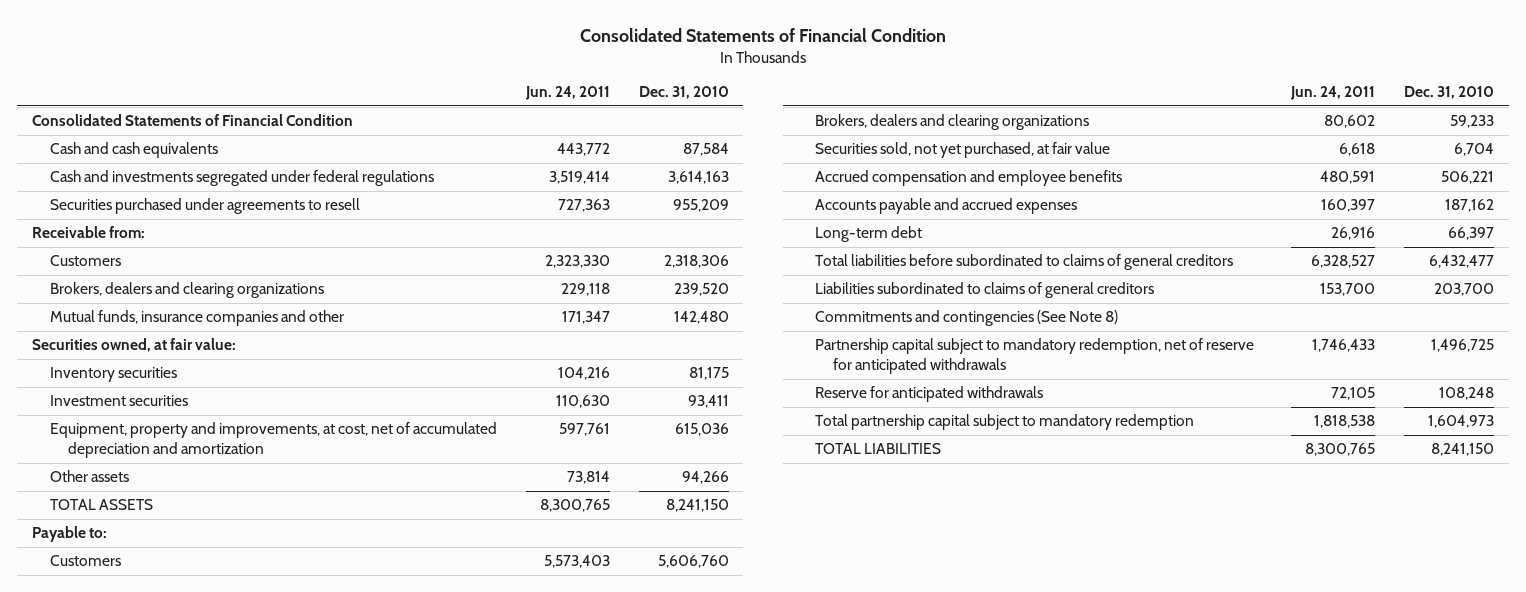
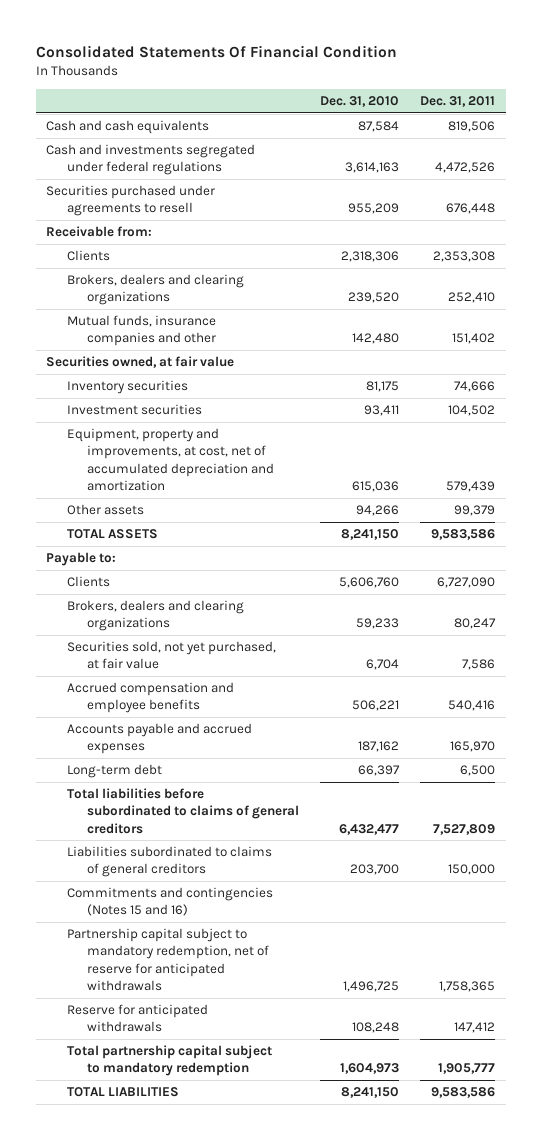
- Consolidated Statements of Financial Condition
+ Consolidated Statements Of Financial Condition
- | Jun. 24, 2011 | Dec. 31, 2010
+ | Dec. 31, 2010 | Dec. 31, 2011
- Consolidated Statements of Financial Condition
- Customers | 2,323,330 | 2,318,306
+ Clients | 2,318,306 | 2,353,308
- Securities owned, at fair value:
+ Securities owned, at fair value
- Customers | 5,573,403 | 5,606,760
+ Clients | 5,606,760 | 6,727,090
- Commitments and contingencies (See Note 8)
+ Commitments and contingencies (Notes 15 and 16)

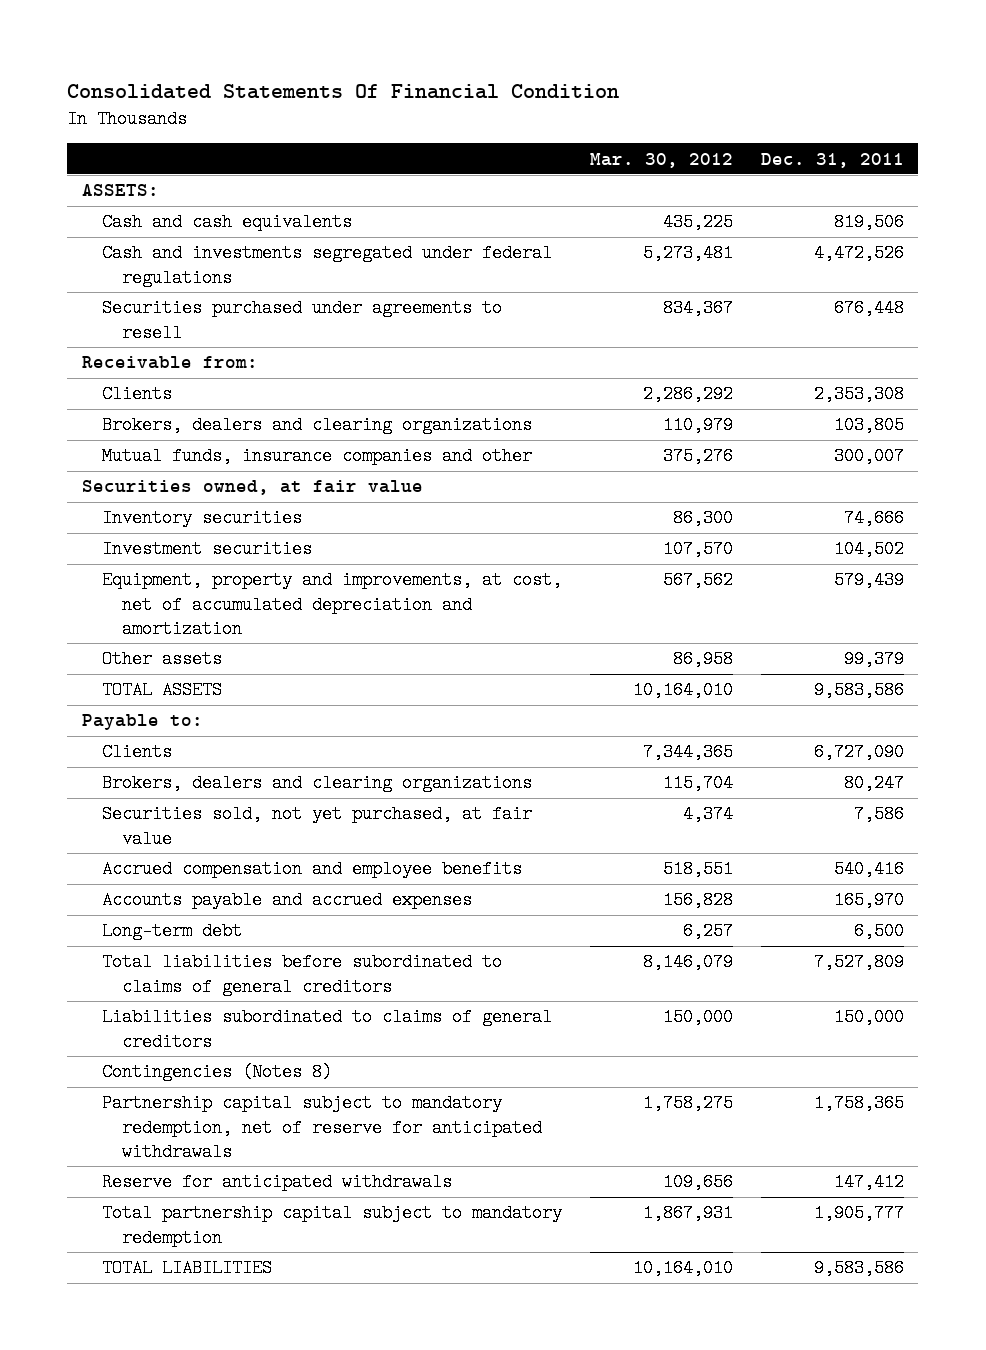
- | Dec. 31, 2010 | Dec. 31, 2011
+ | Mar. 30, 2012 | Dec. 31, 2011
+ ASSETS:
- Brokers, dealers and clearing organizations | 239,520 | 252,410
- Mutual funds, insurance companies and other | 142,480 | 151,402
+ Brokers, dealers and clearing organizations | 110,979 | 103,805
+ Mutual funds, insurance companies and other | 375,276 | 300,007
- Commitments and contingencies (Notes 15 and 16)
+ Contingencies (Notes 8)

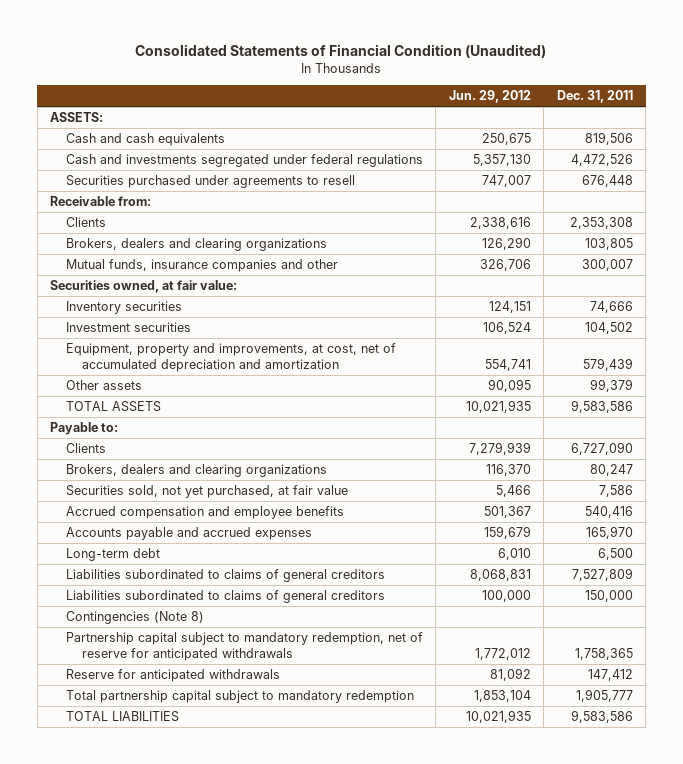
- Consolidated Statements Of Financial Condition
+ Consolidated Statements of Financial Condition (Unaudited)
- | Mar. 30, 2012 | Dec. 31, 2011
+ | Jun. 29, 2012 | Dec. 31, 2011
- Securities owned, at fair value
+ Securities owned, at fair value:
- Total liabilities before subordinated to claims of general creditors | 8,146,079 | 7,527,809
+ Liabilities subordinated to claims of general creditors | 8,068,831 | 7,527,809
- Contingencies (Notes 8)
+ Contingencies (Note 8)

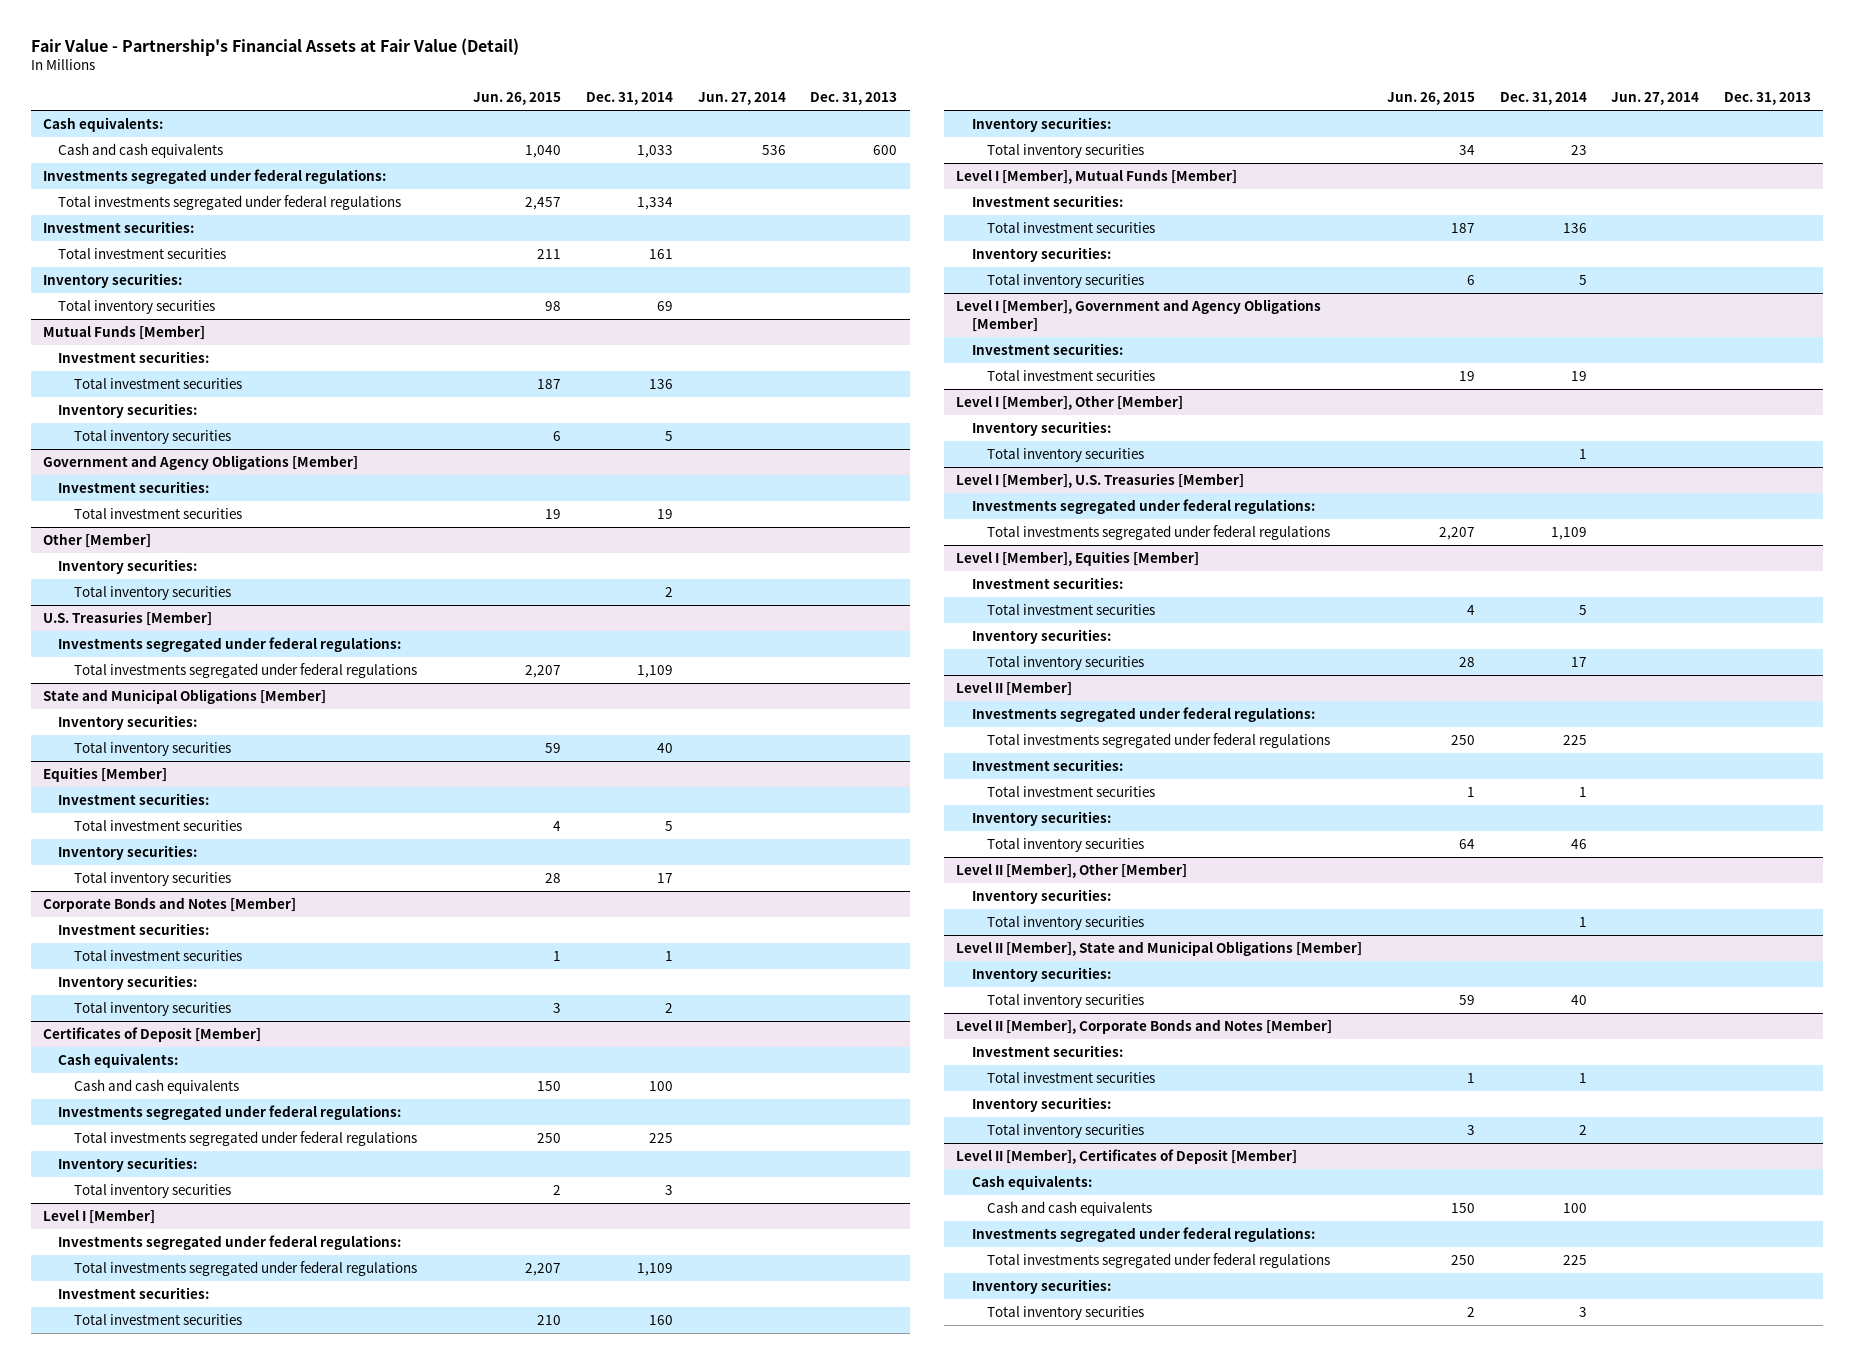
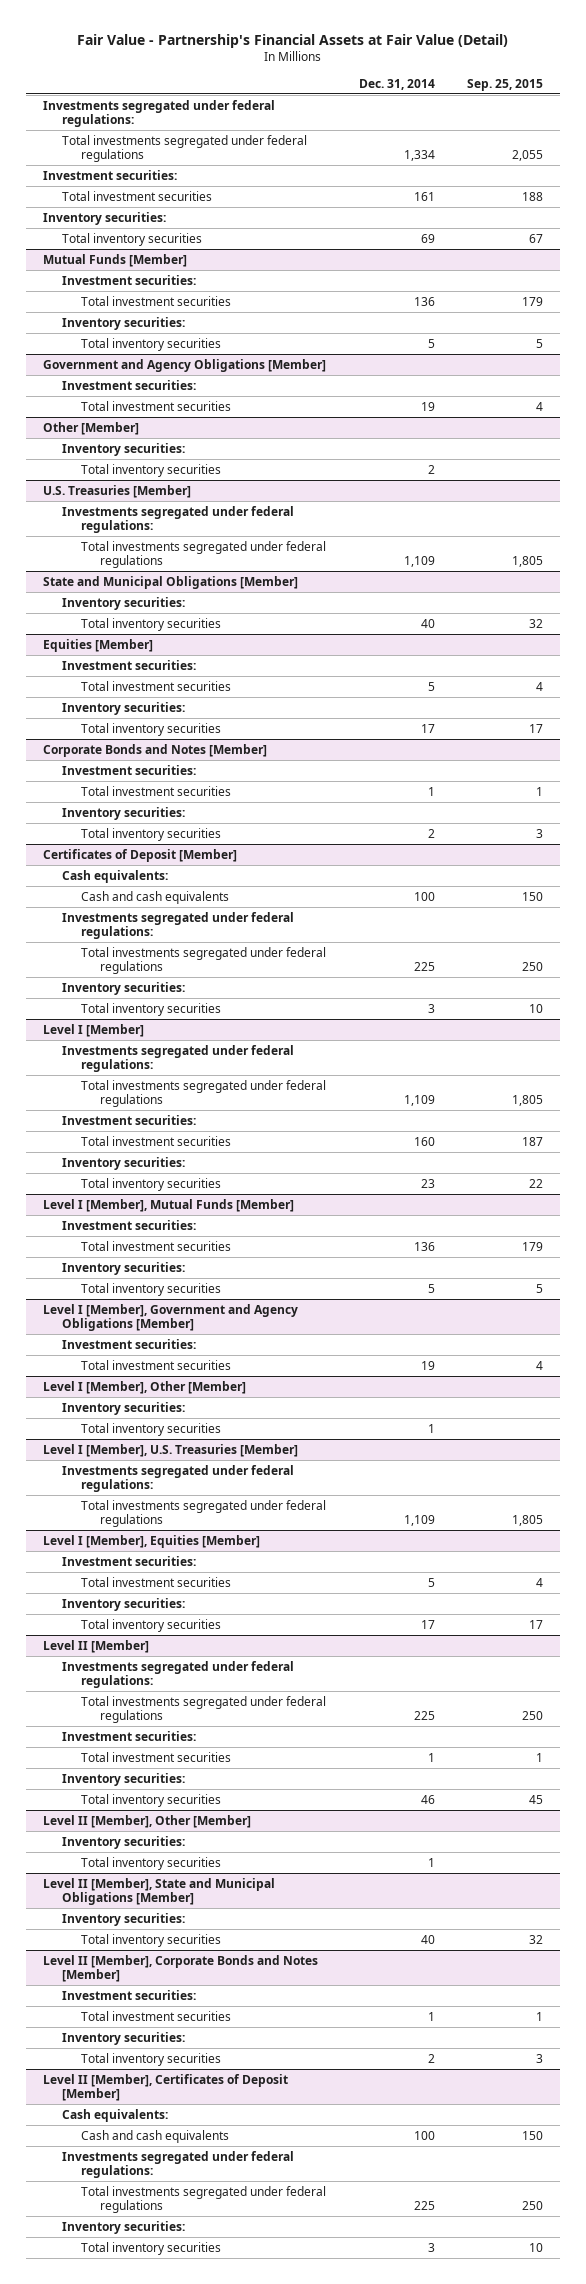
- | Jun. 26, 2015 | Dec. 31, 2014 | Jun. 27, 2014 | Dec. 31, 2013
+ | Dec. 31, 2014 | Sep. 25, 2015
- Cash equivalents:
- Cash and cash equivalents | 1,040 | 1,033 | 536 | 600

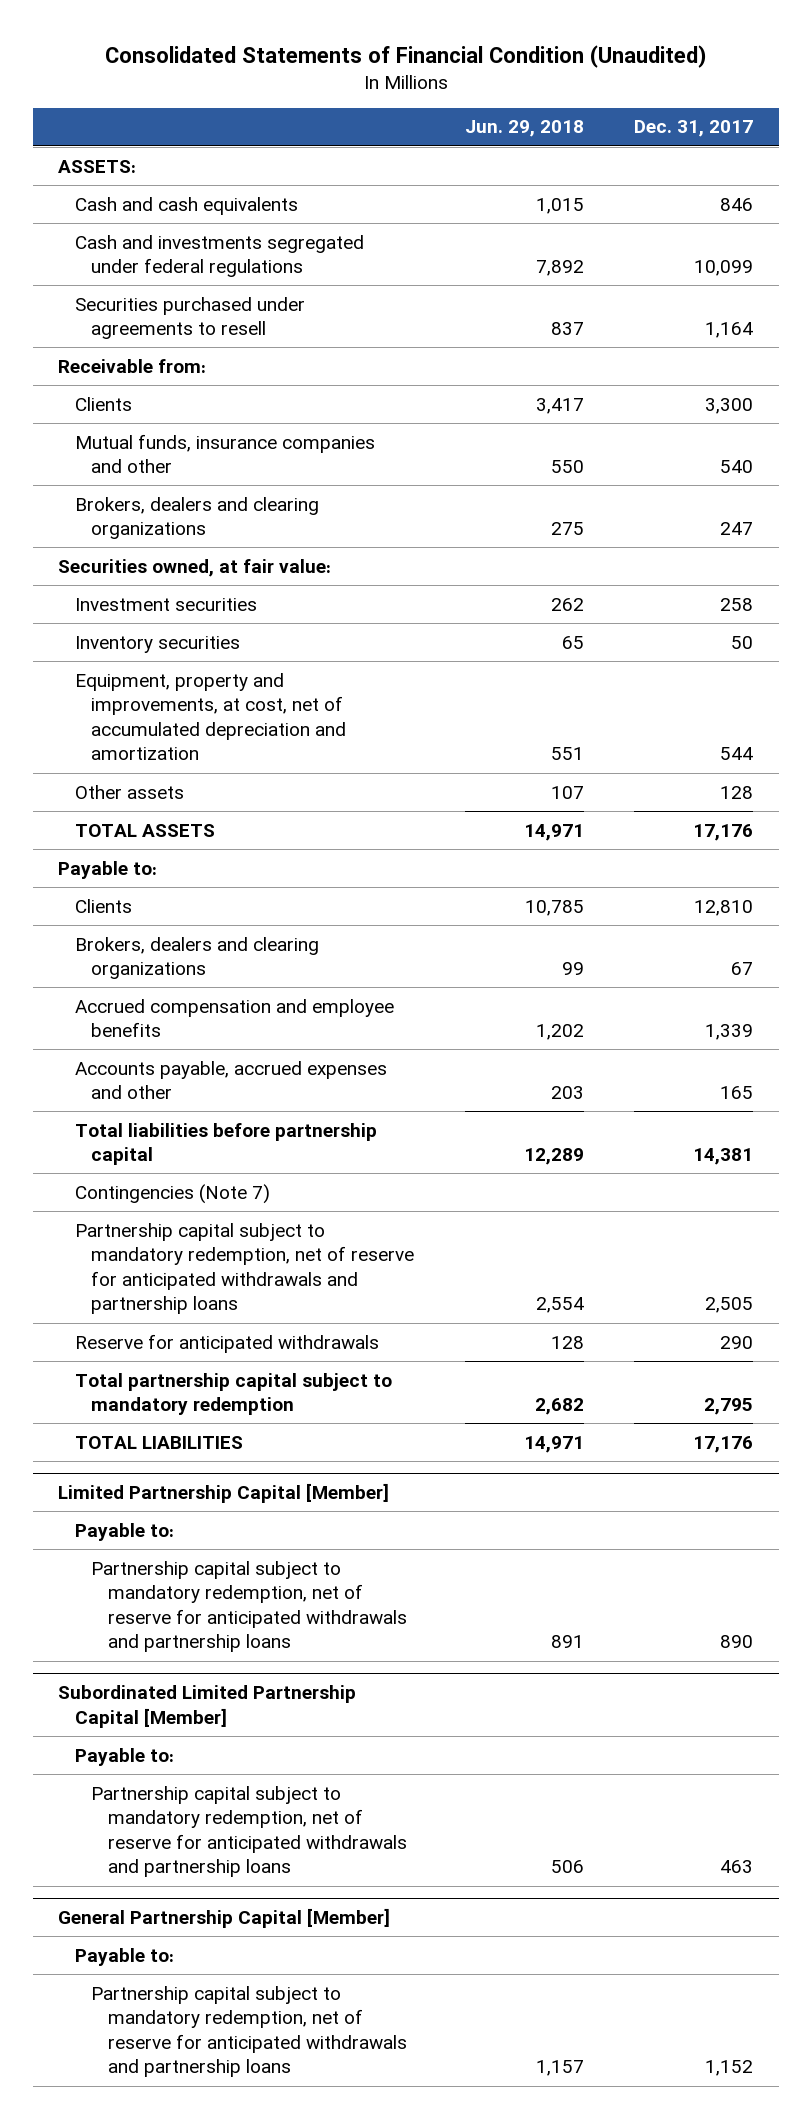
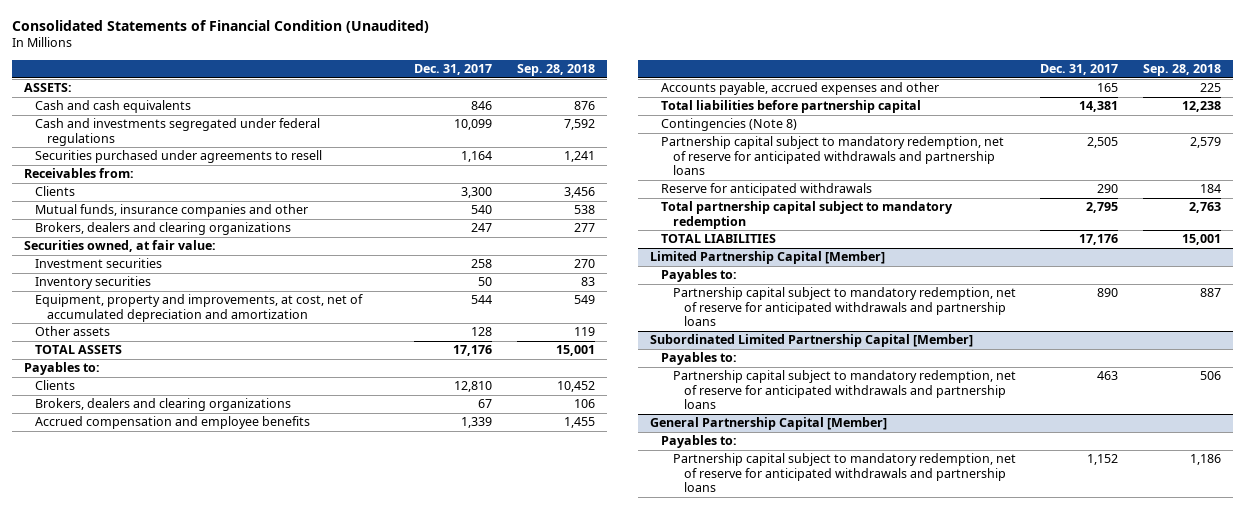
- | Jun. 29, 2018 | Dec. 31, 2017
+ | Dec. 31, 2017 | Sep. 28, 2018
- Receivable from:
+ Receivables from:
- Payable to:
+ Payables to:
- Contingencies (Note 7)
+ Contingencies (Note 8)
@ Limited Partnership Capital [Member]
- Payable to:
+ Payables to:
@ Subordinated Limited Partnership Capital [Member]
- Payable to:
+ Payables to:
@ General Partnership Capital [Member]
- Payable to:
+ Payables to:

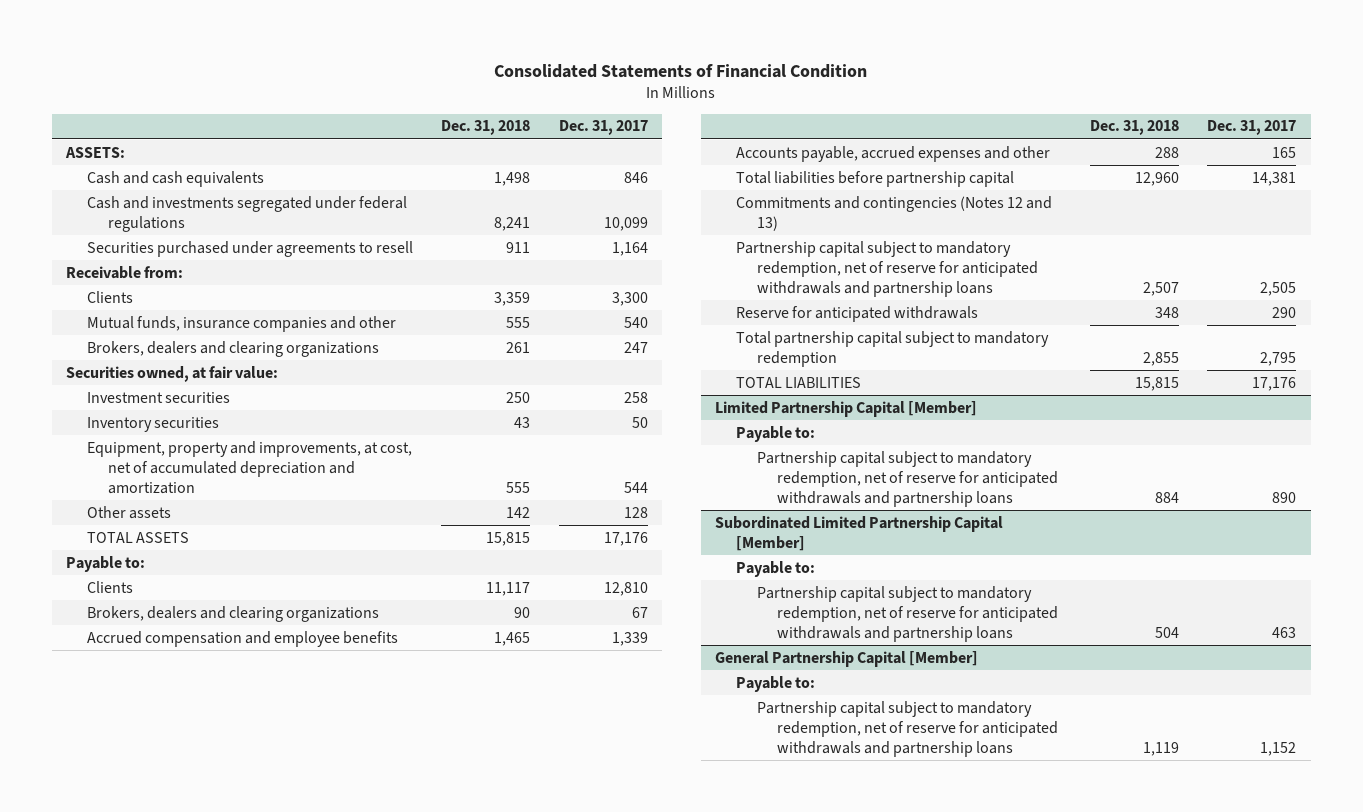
- Consolidated Statements of Financial Condition (Unaudited)
+ Consolidated Statements of Financial Condition
- | Dec. 31, 2017 | Sep. 28, 2018
+ | Dec. 31, 2018 | Dec. 31, 2017
- Receivables from:
+ Receivable from:
- Payables to:
+ Payable to:
- Contingencies (Note 8)
+ Commitments and contingencies (Notes 12 and 13)
@ Limited Partnership Capital [Member]
- Payables to:
+ Payable to:
@ Subordinated Limited Partnership Capital [Member]
- Payables to:
+ Payable to:
@ General Partnership Capital [Member]
- Payables to:
+ Payable to:

